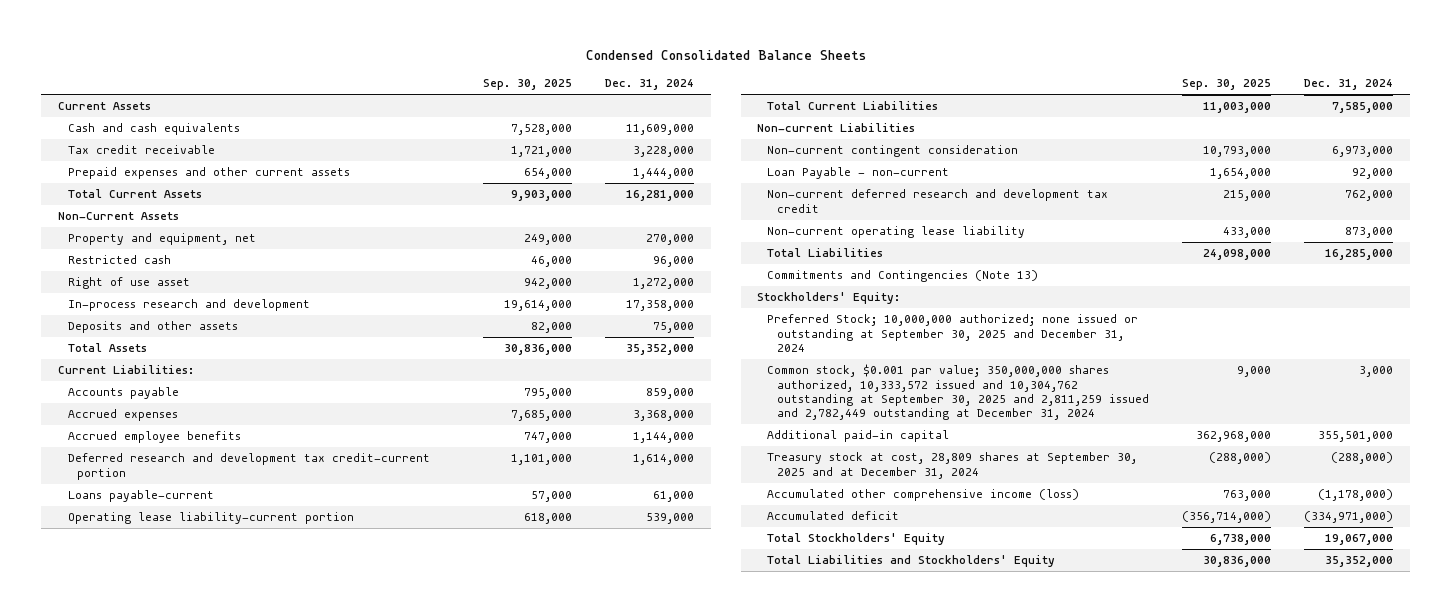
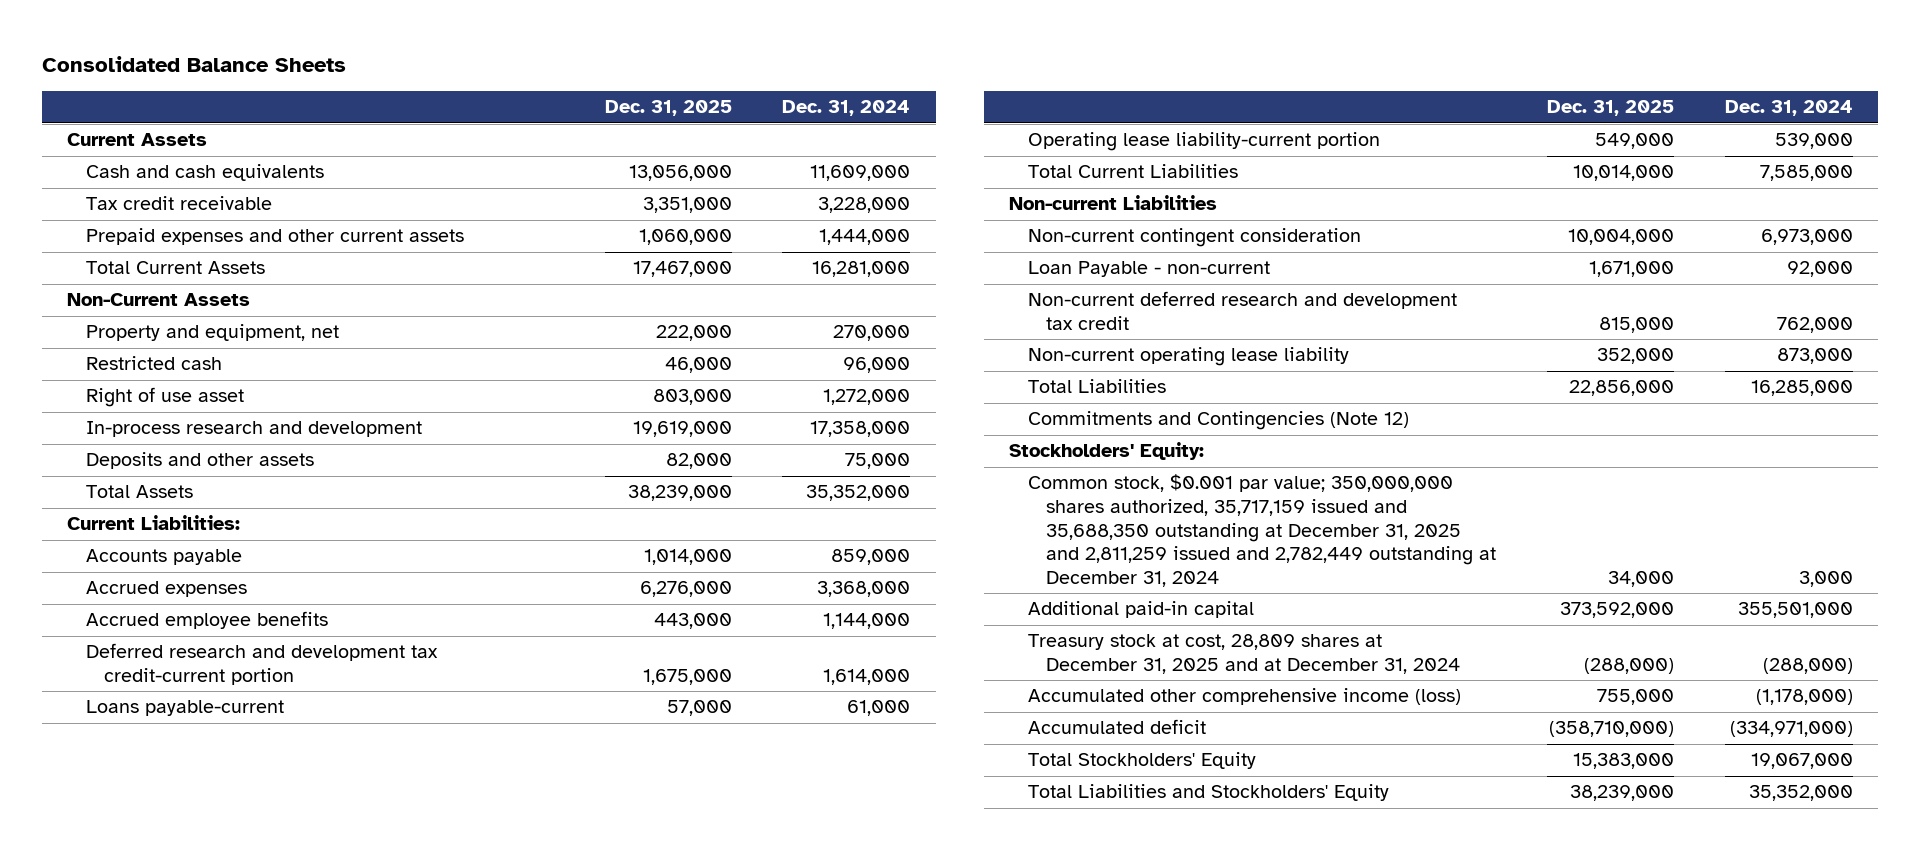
- Condensed Consolidated Balance Sheets
+ Consolidated Balance Sheets
- | Sep. 30, 2025 | Dec. 31, 2024
+ | Dec. 31, 2025 | Dec. 31, 2024
- Commitments and Contingencies (Note 13)
+ Commitments and Contingencies (Note 12)
- Preferred Stock; 10,000,000 authorized; none issued or outstanding at September 30, 2025 and December 31, 2024
- Common stock, $0.001 par value; 350,000,000 shares authorized, 10,333,572 issued and 10,304,762 outstanding at September 30, 2025 and 2,811,259 issued and 2,782,449 outstanding at December 31, 2024 | 9,000 | 3,000
+ Common stock, $0.001 par value; 350,000,000 shares authorized, 35,717,159 issued and 35,688,350 outstanding at December 31, 2025 and 2,811,259 issued and 2,782,449 outstanding at December 31, 2024 | 34,000 | 3,000
- Treasury stock at cost, 28,809 shares at September 30, 2025 and at December 31, 2024 | (288,000) | (288,000)
+ Treasury stock at cost, 28,809 shares at December 31, 2025 and at December 31, 2024 | (288,000) | (288,000)

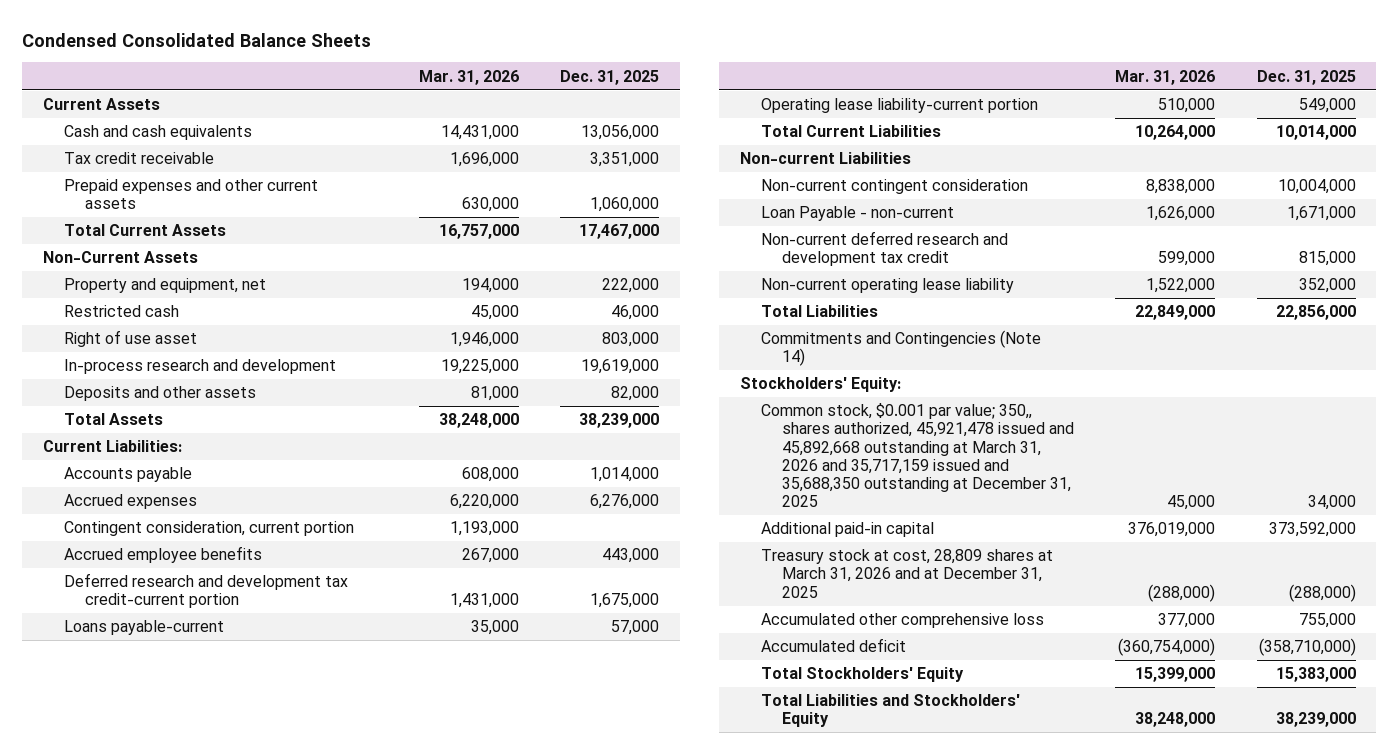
- Consolidated Balance Sheets
+ Condensed Consolidated Balance Sheets
- | Dec. 31, 2025 | Dec. 31, 2024
+ | Mar. 31, 2026 | Dec. 31, 2025
+ Contingent consideration, current portion | 1,193,000 |
- Commitments and Contingencies (Note 12)
+ Commitments and Contingencies (Note 14)
- Common stock, $0.001 par value; 350,000,000 shares authorized, 35,717,159 issued and 35,688,350 outstanding at December 31, 2025 and 2,811,259 issued and 2,782,449 outstanding at December 31, 2024 | 34,000 | 3,000
+ Common stock, $0.001 par value; 350,, shares authorized, 45,921,478 issued and 45,892,668 outstanding at March 31, 2026 and 35,717,159 issued and 35,688,350 outstanding at December 31, 2025 | 45,000 | 34,000
- Treasury stock at cost, 28,809 shares at December 31, 2025 and at December 31, 2024 | (288,000) | (288,000)
- Accumulated other comprehensive income (loss) | 755,000 | (1,178,000)
+ Treasury stock at cost, 28,809 shares at March 31, 2026 and at December 31, 2025 | (288,000) | (288,000)
+ Accumulated other comprehensive loss | 377,000 | 755,000

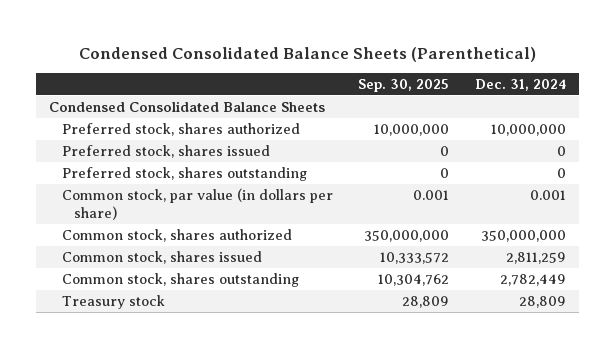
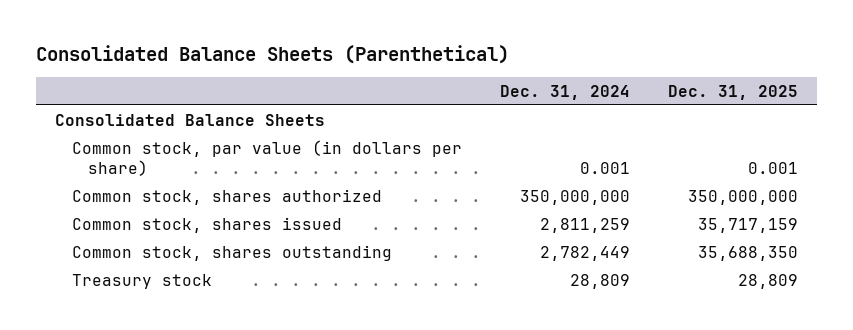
- Condensed Consolidated Balance Sheets (Parenthetical)
+ Consolidated Balance Sheets (Parenthetical)
- | Sep. 30, 2025 | Dec. 31, 2024
+ | Dec. 31, 2024 | Dec. 31, 2025
- Condensed Consolidated Balance Sheets
- Preferred stock, shares authorized | 10,000,000 | 10,000,000
- Preferred stock, shares issued | 0 | 0
- Preferred stock, shares outstanding | 0 | 0
+ Consolidated Balance Sheets

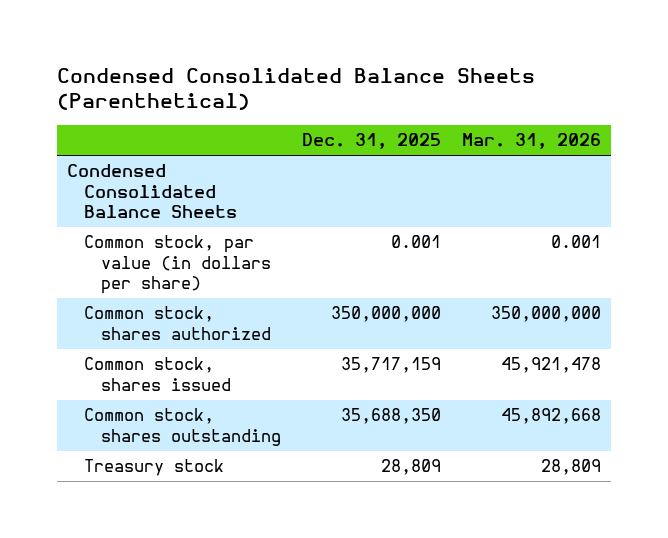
- Consolidated Balance Sheets (Parenthetical)
+ Condensed Consolidated Balance Sheets (Parenthetical)
- | Dec. 31, 2024 | Dec. 31, 2025
+ | Dec. 31, 2025 | Mar. 31, 2026
- Consolidated Balance Sheets
+ Condensed Consolidated Balance Sheets

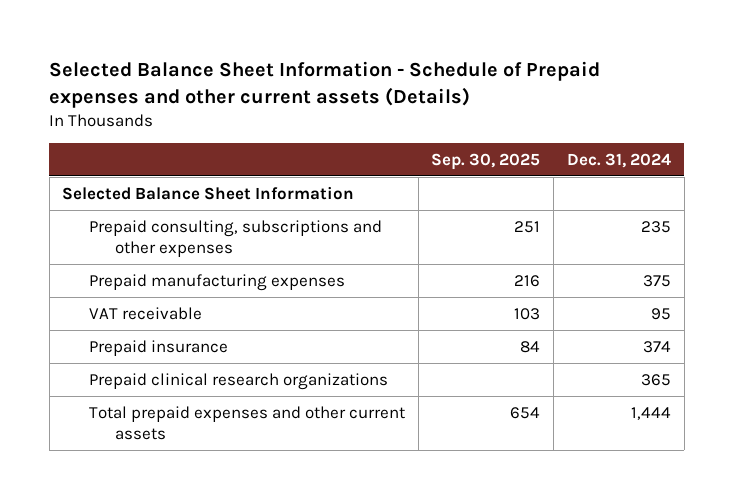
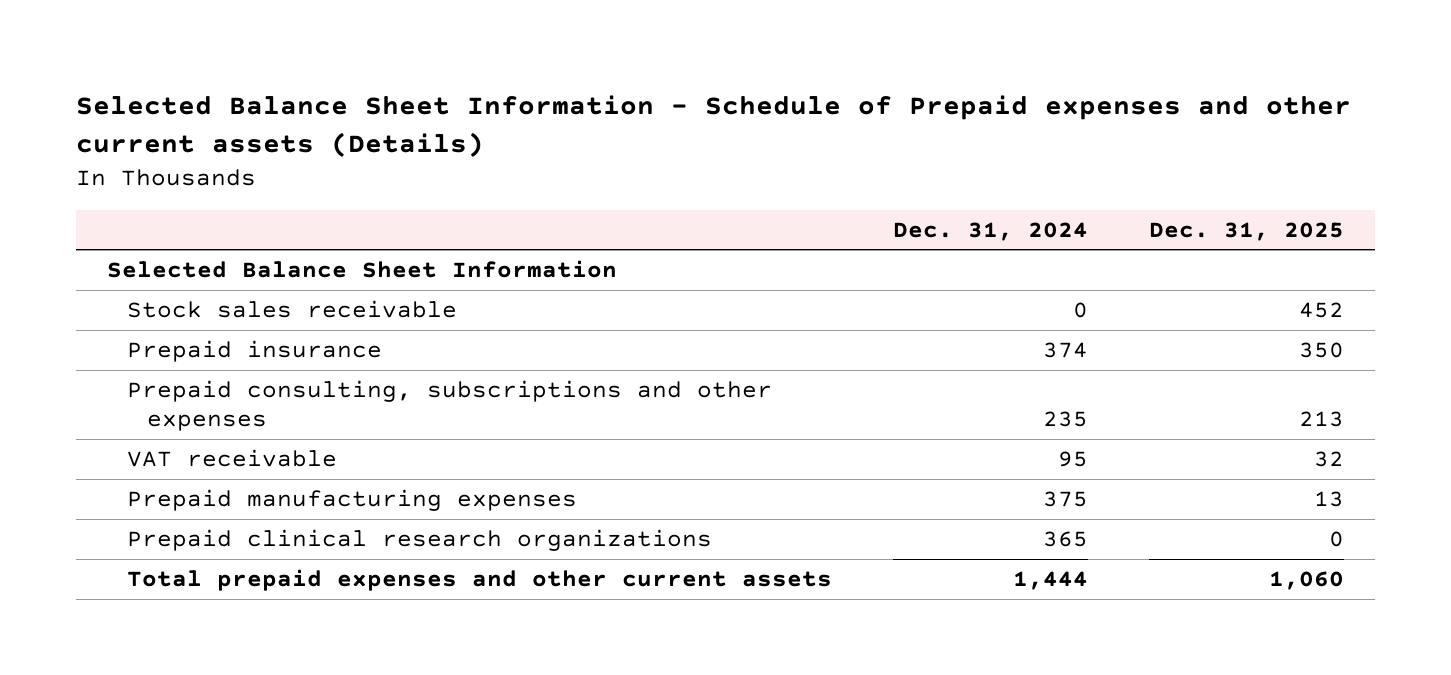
- | Sep. 30, 2025 | Dec. 31, 2024
+ | Dec. 31, 2024 | Dec. 31, 2025
+ Stock sales receivable | 0 | 452
moved up: Prepaid insurance | 374 | 350
moved down: Prepaid manufacturing expenses | 375 | 13

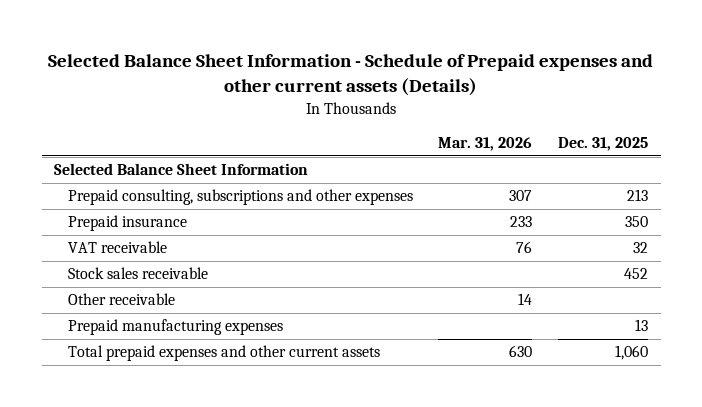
- | Dec. 31, 2024 | Dec. 31, 2025
+ | Mar. 31, 2026 | Dec. 31, 2025
moved down: Prepaid insurance | 233 | 350
moved down: Stock sales receivable | | 452
+ Other receivable | 14 |
- Prepaid clinical research organizations | 365 | 0

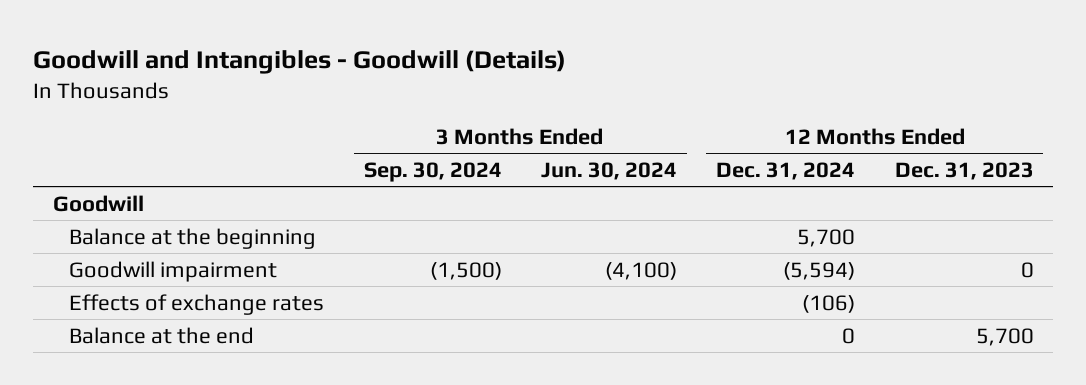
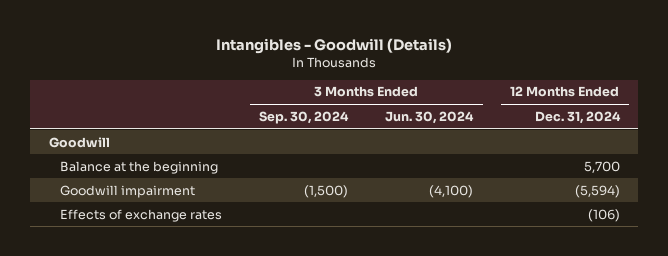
- Goodwill and Intangibles - Goodwill (Details)
+ Intangibles - Goodwill (Details)
- | 3 Months Ended Sep. 30, 2024 | 3 Months Ended Jun. 30, 2024 | 12 Months Ended Dec. 31, 2024 | 12 Months Ended Dec. 31, 2023
+ | 3 Months Ended Sep. 30, 2024 | 3 Months Ended Jun. 30, 2024 | 12 Months Ended Dec. 31, 2024
- Balance at the end | | | 0 | 5,700

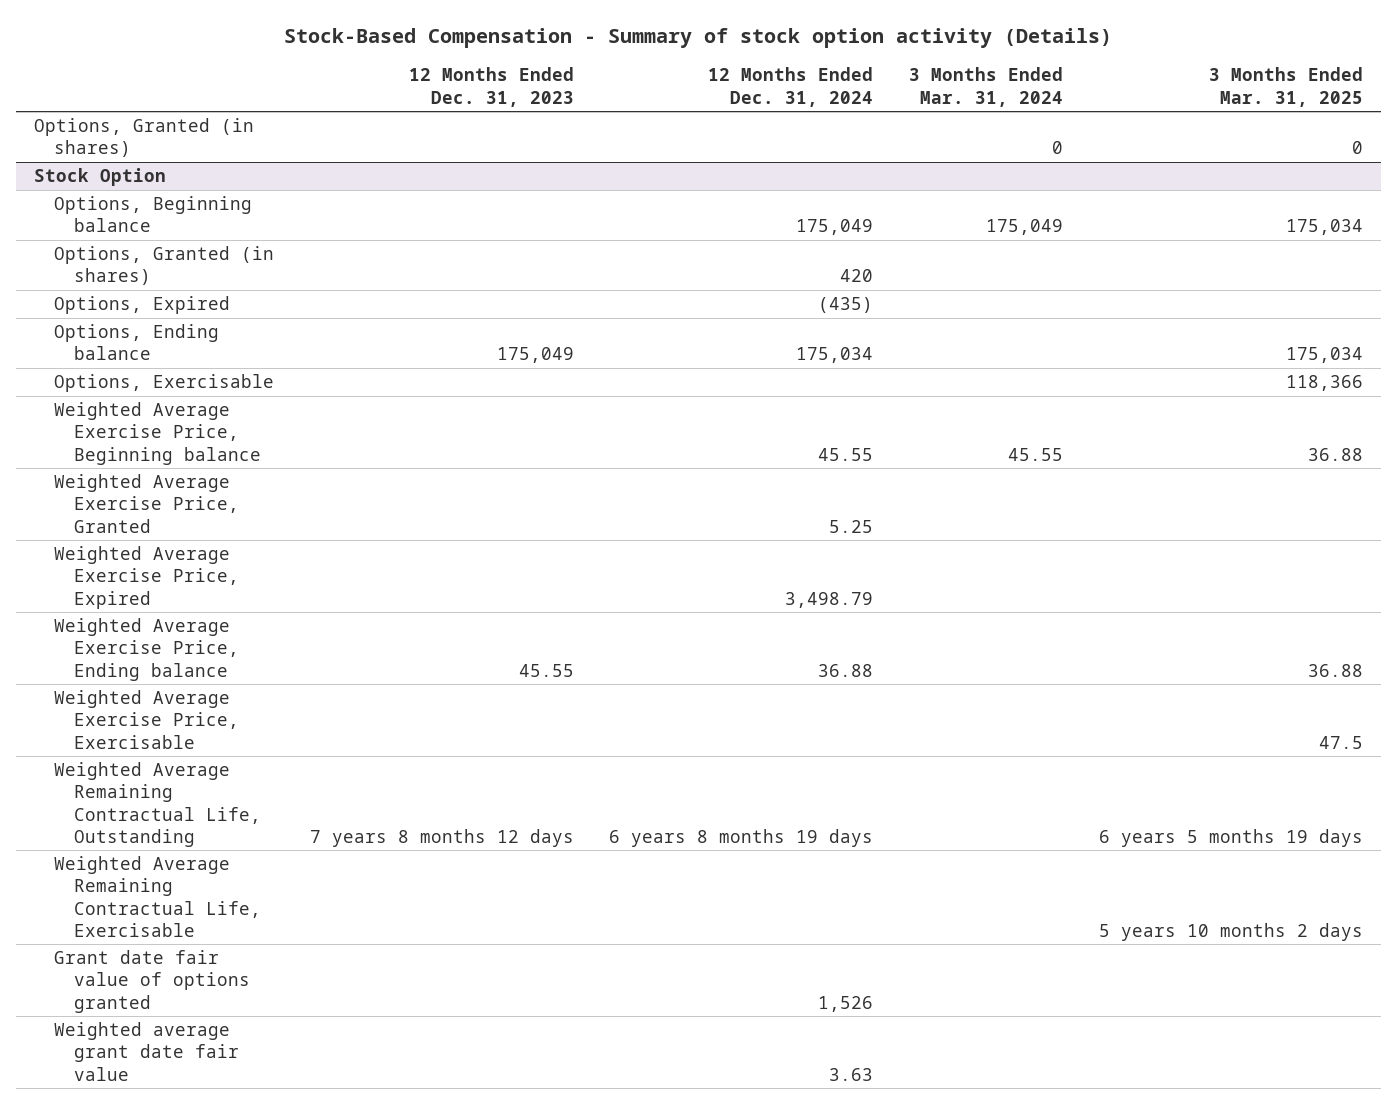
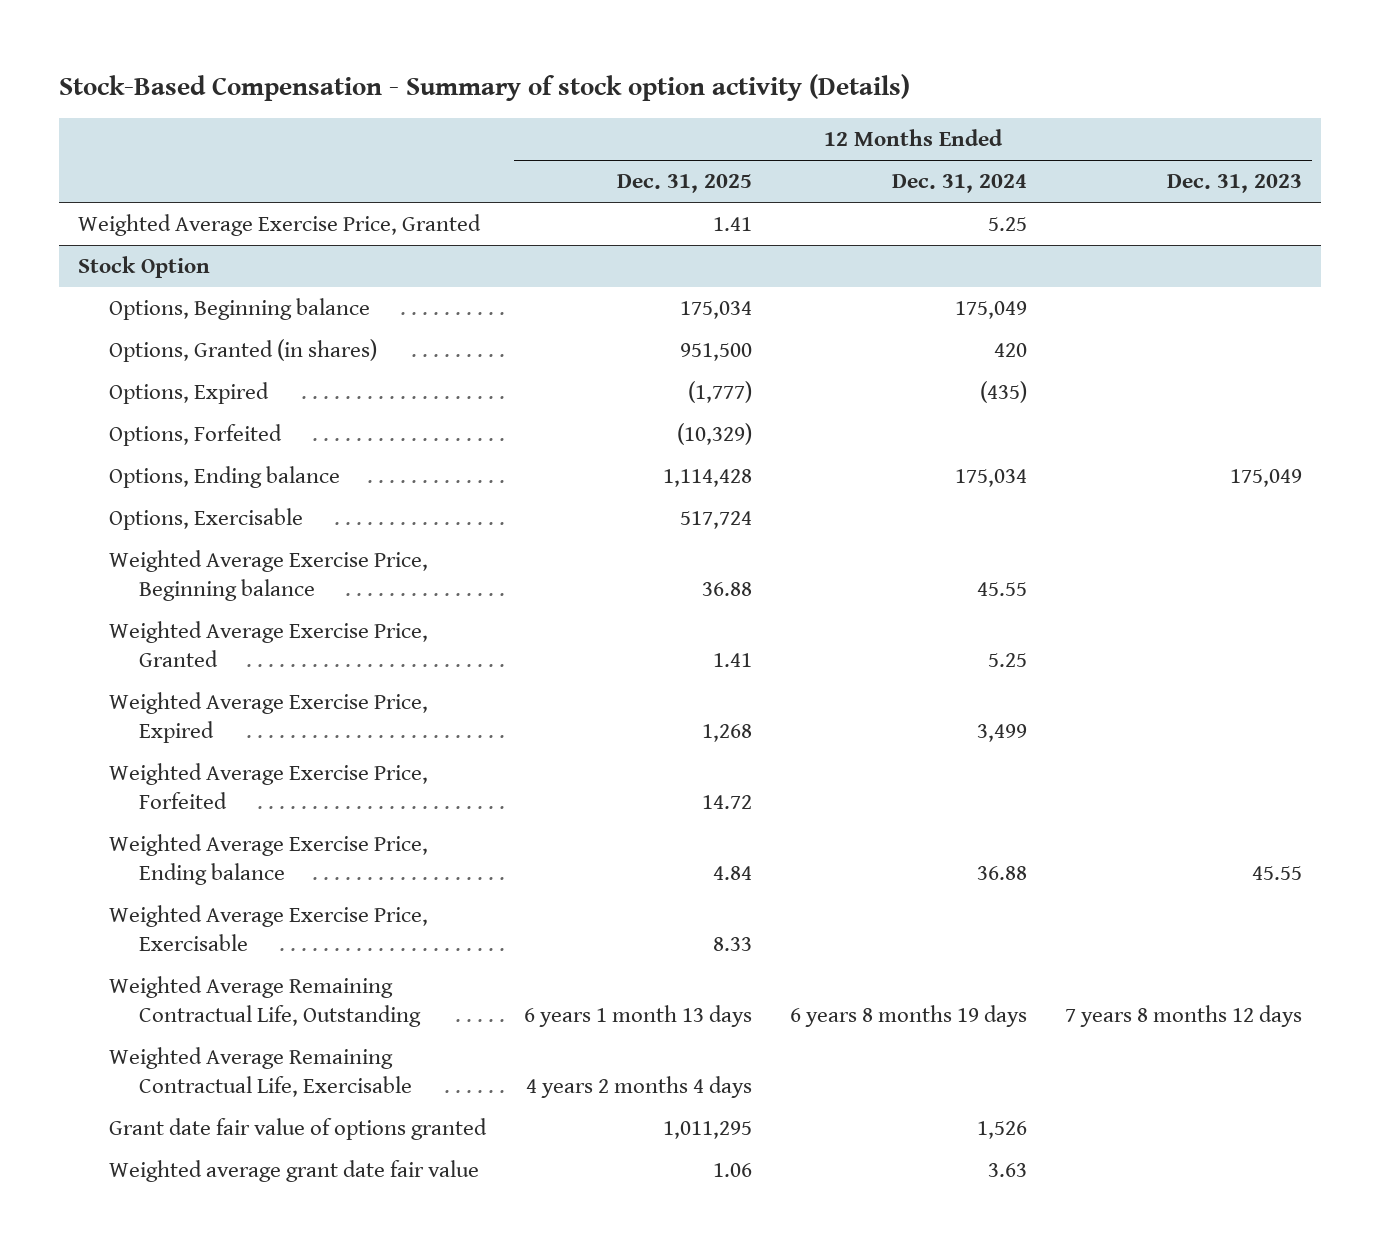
- | 12 Months Ended Dec. 31, 2023 | 12 Months Ended Dec. 31, 2024 | 3 Months Ended Mar. 31, 2024 | 3 Months Ended Mar. 31, 2025
+ | 12 Months Ended Dec. 31, 2025 | 12 Months Ended Dec. 31, 2024 | 12 Months Ended Dec. 31, 2023
- Options, Granted (in shares) | | | 0 | 0
+ Weighted Average Exercise Price, Granted | 1.41 | 5.25 |
@ Stock Option
+ Options, Forfeited | (10,329) | |
- Weighted Average Exercise Price, Expired | | 3,498.79 | |
+ Weighted Average Exercise Price, Expired | 1,268 | 3,499 |
+ Weighted Average Exercise Price, Forfeited | 14.72 | |

